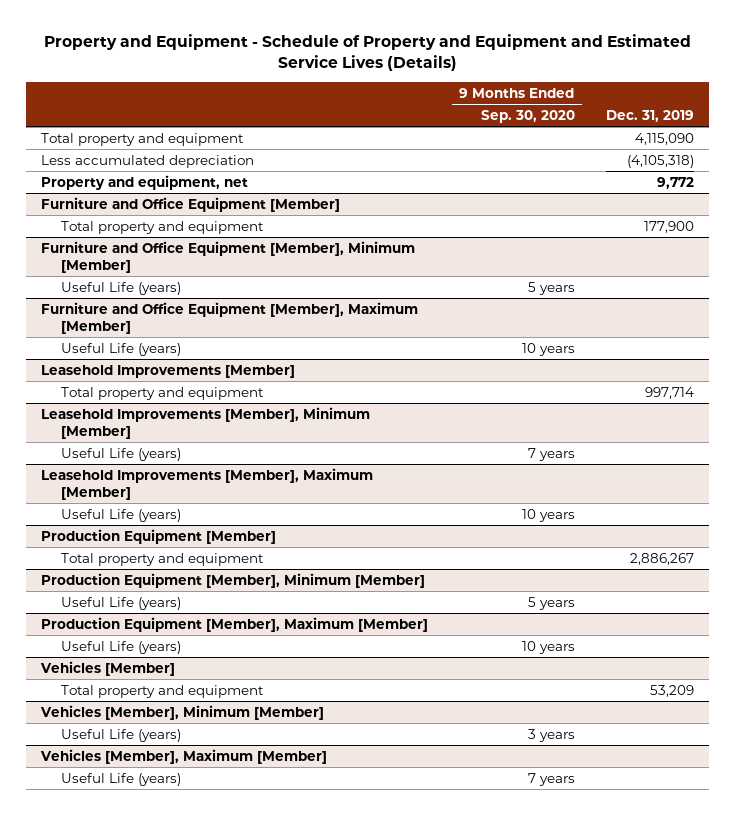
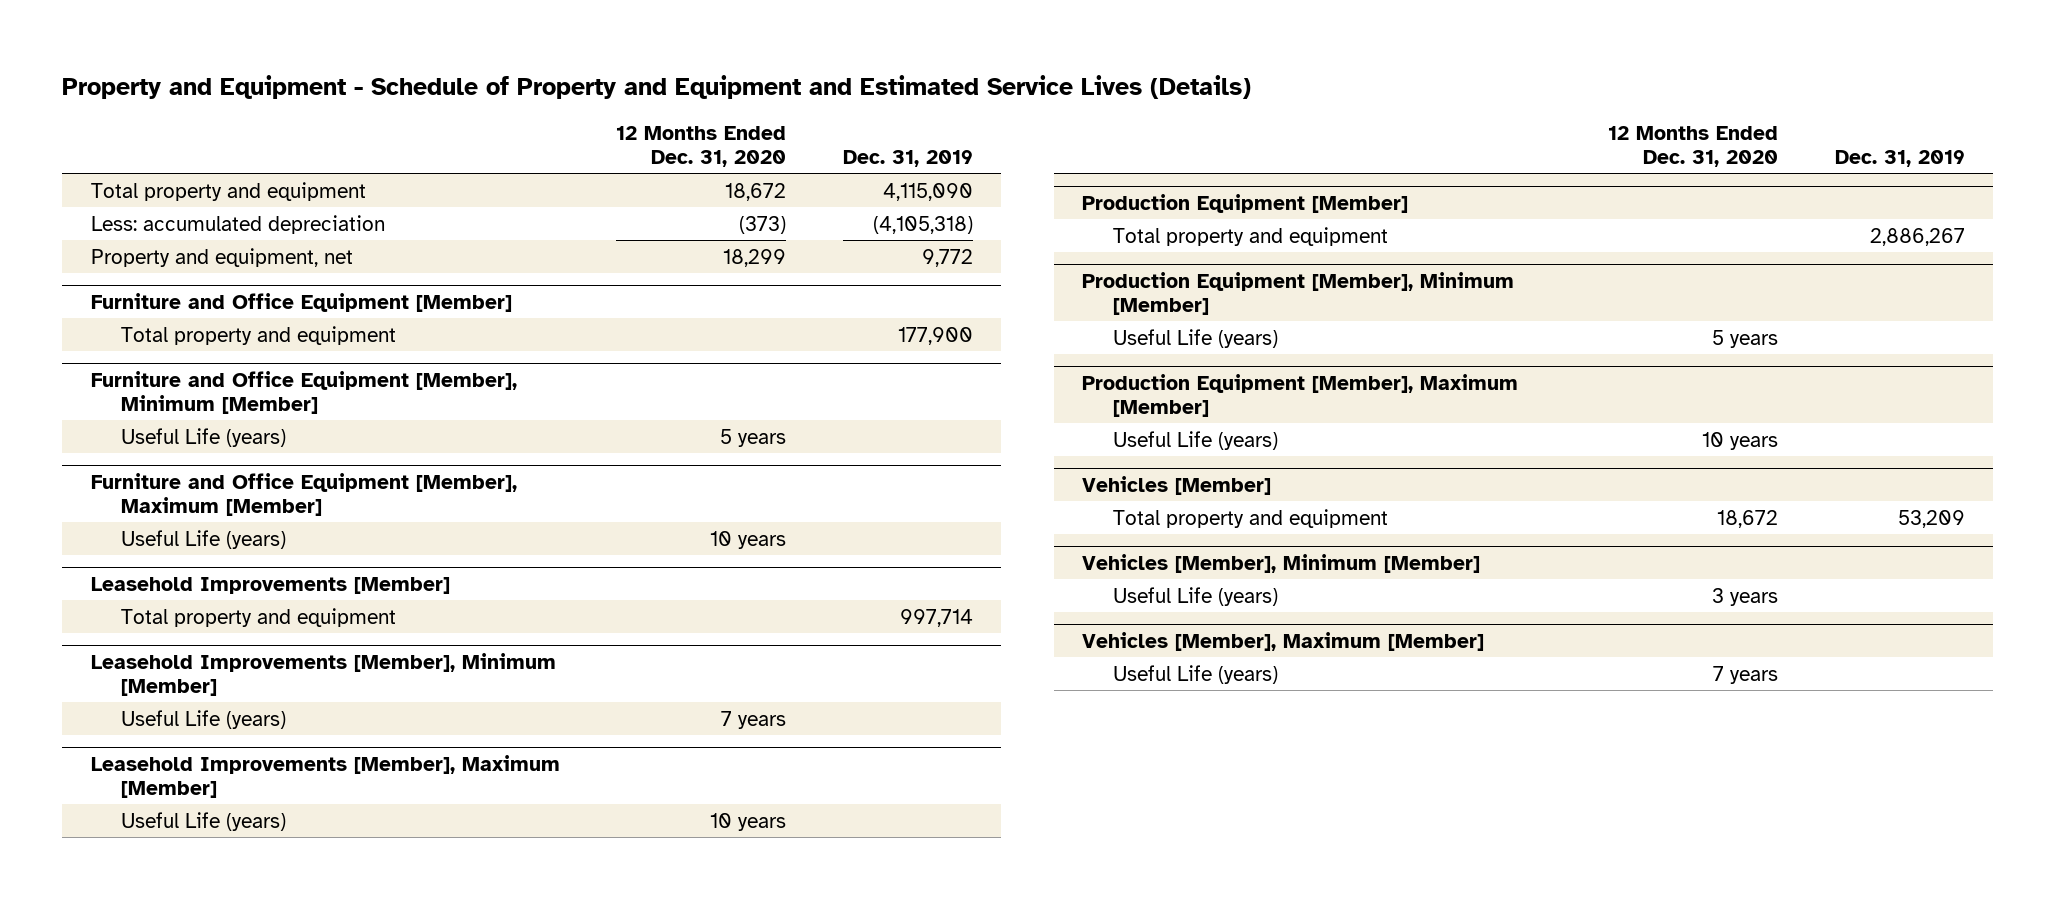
- | 9 Months Ended Sep. 30, 2020 | Dec. 31, 2019
+ | 12 Months Ended Dec. 31, 2020 | Dec. 31, 2019
- Less accumulated depreciation | | (4,105,318)
+ Less: accumulated depreciation | (373) | (4,105,318)

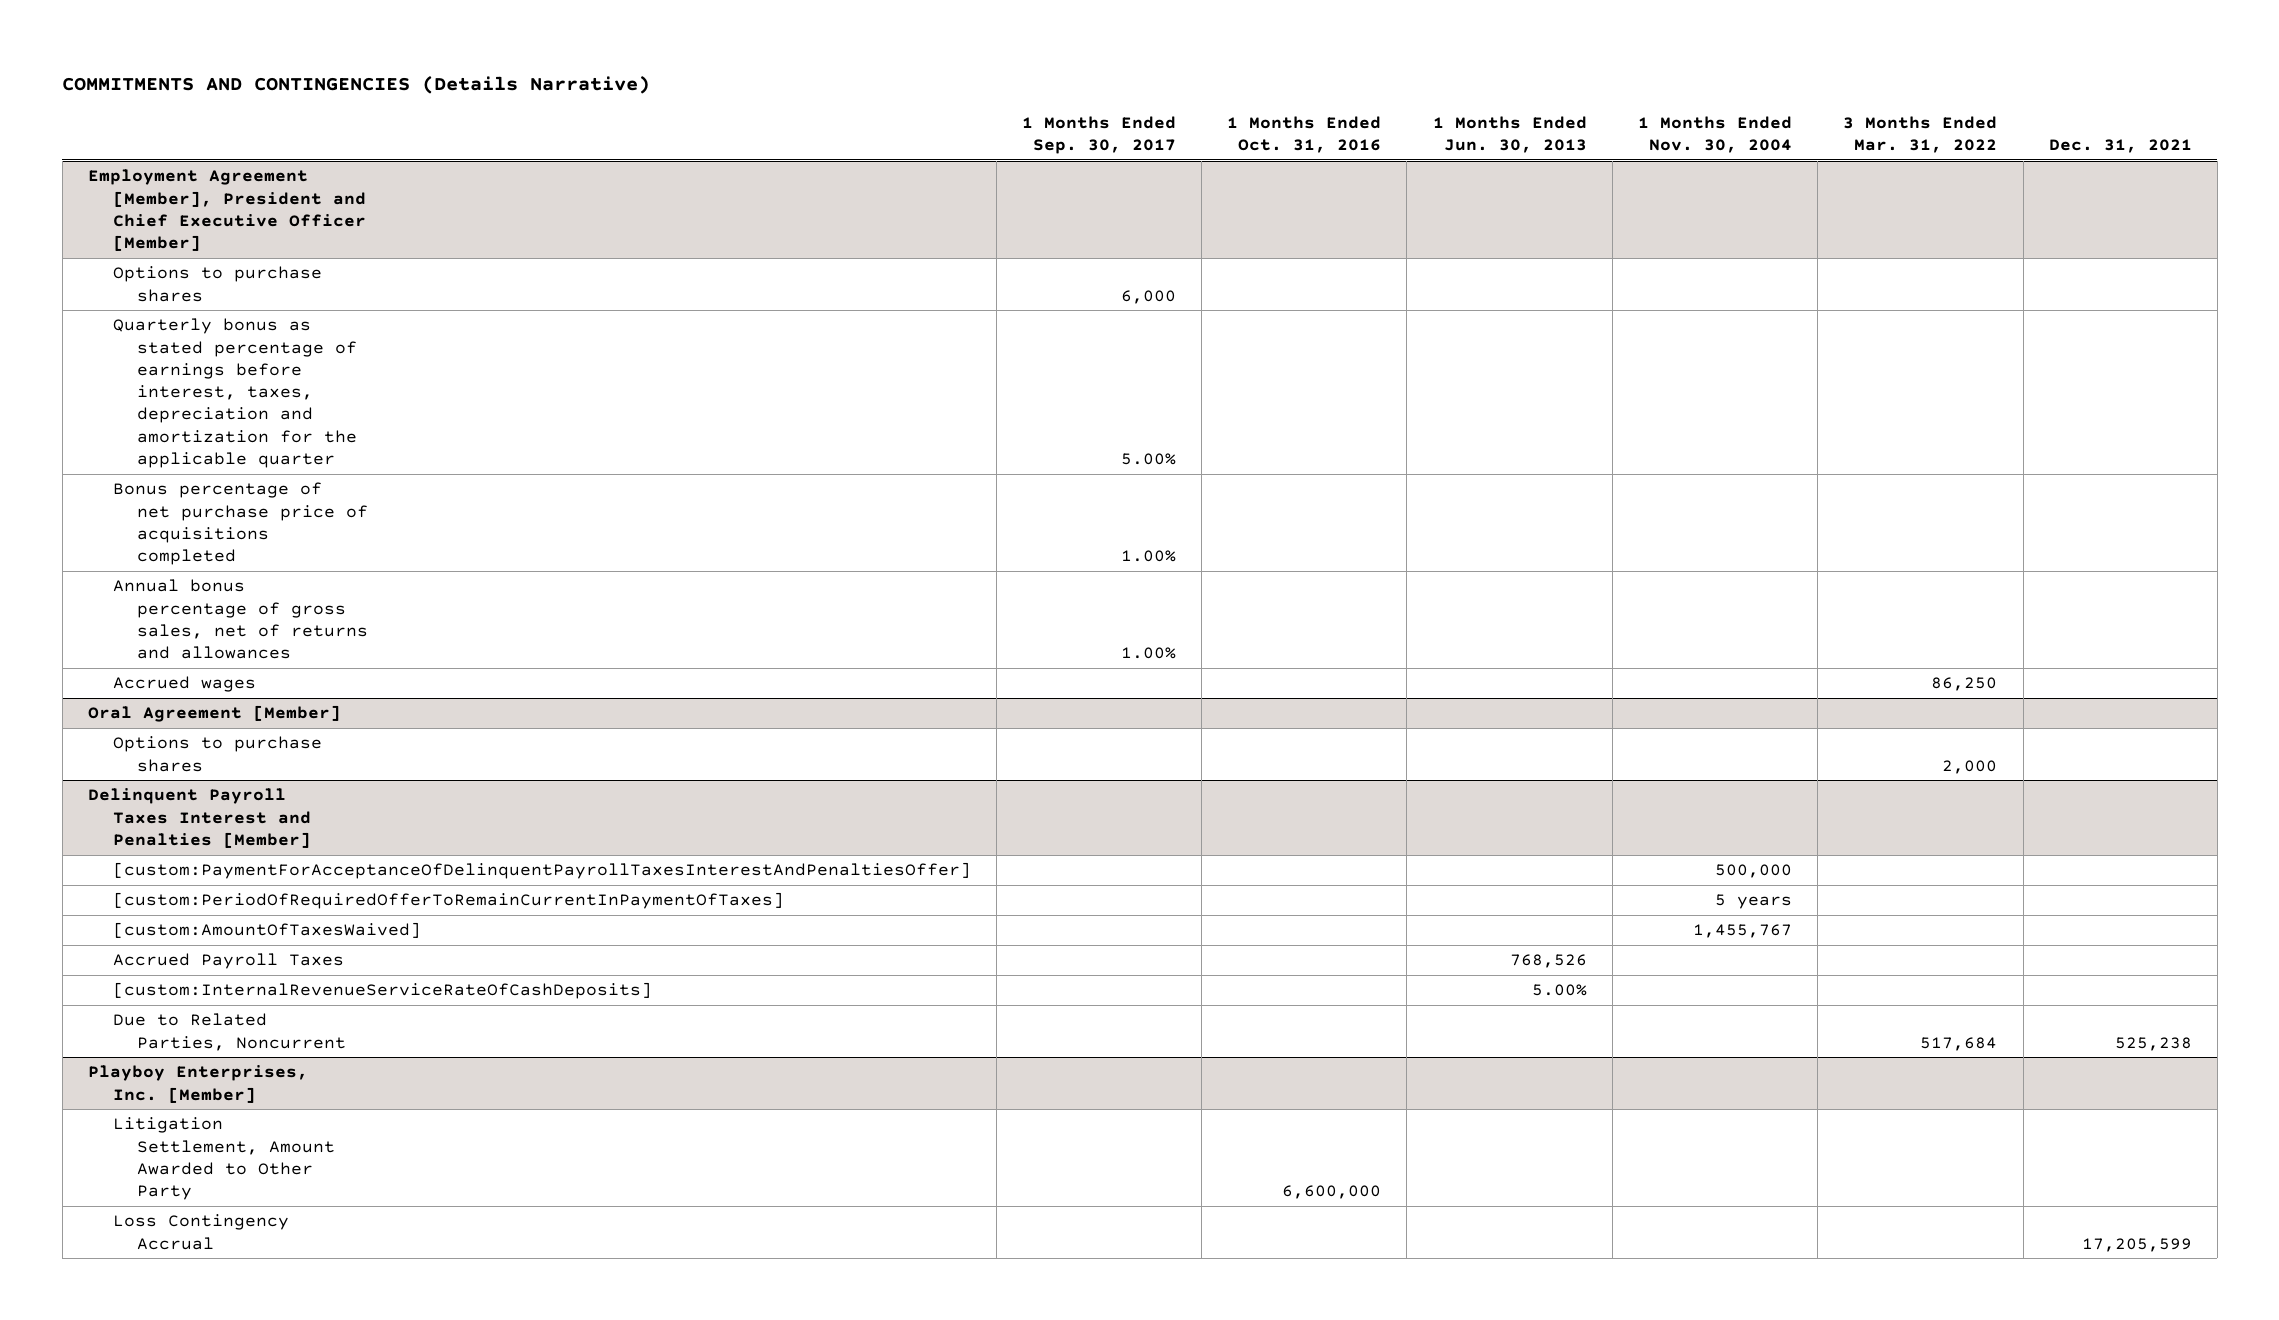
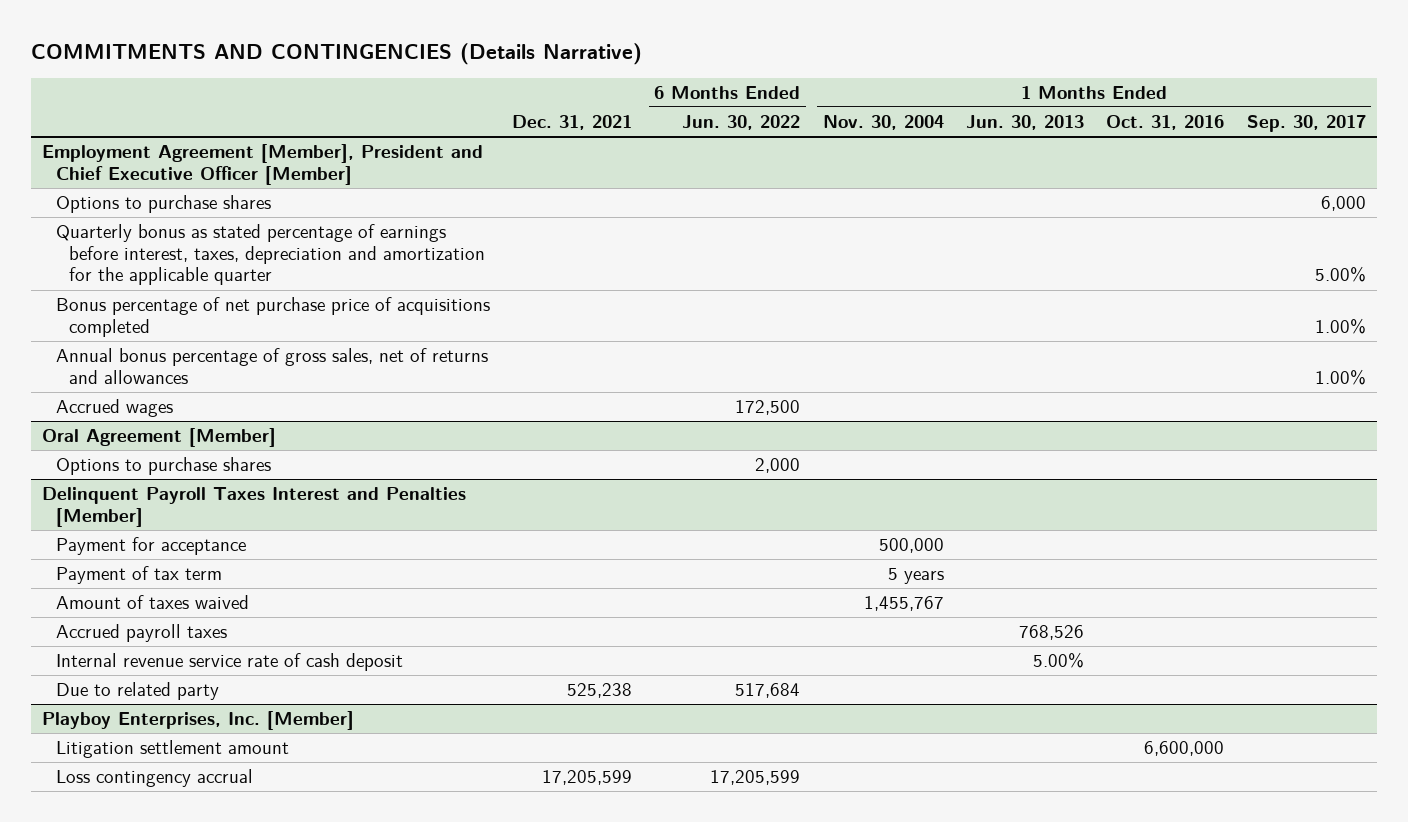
- | 1 Months Ended Sep. 30, 2017 | 1 Months Ended Oct. 31, 2016 | 1 Months Ended Jun. 30, 2013 | 1 Months Ended Nov. 30, 2004 | 3 Months Ended Mar. 31, 2022 | Dec. 31, 2021
+ | Dec. 31, 2021 | 6 Months Ended Jun. 30, 2022 | 1 Months Ended Nov. 30, 2004 | 1 Months Ended Jun. 30, 2013 | 1 Months Ended Oct. 31, 2016 | 1 Months Ended Sep. 30, 2017
@ Delinquent Payroll Taxes Interest and Penalties [Member]
- [custom:PaymentForAcceptanceOfDelinquentPayrollTaxesInterestAndPenaltiesOffer] | | | | 500,000 | |
- [custom:PeriodOfRequiredOfferToRemainCurrentInPaymentOfTaxes] | | | | 5 years | |
- [custom:AmountOfTaxesWaived] | | | | 1,455,767 | |
- Accrued Payroll Taxes | | | 768,526 | | |
- [custom:InternalRevenueServiceRateOfCashDeposits] | | | 5.00% | | |
- Due to Related Parties, Noncurrent | | | | | 517,684 | 525,238
+ Payment for acceptance | | | 500,000 | | |
+ Payment of tax term | | | 5 years | | |
+ Amount of taxes waived | | | 1,455,767 | | |
+ Accrued payroll taxes | | | | 768,526 | |
+ Internal revenue service rate of cash deposit | | | | 5.00% | |
+ Due to related party | 525,238 | 517,684 | | | |
@ Playboy Enterprises, Inc. [Member]
- Litigation Settlement, Amount Awarded to Other Party | | 6,600,000 | | | |
- Loss Contingency Accrual | | | | | | 17,205,599
+ Litigation settlement amount | | | | | 6,600,000 |
+ Loss contingency accrual | 17,205,599 | 17,205,599 | | | |

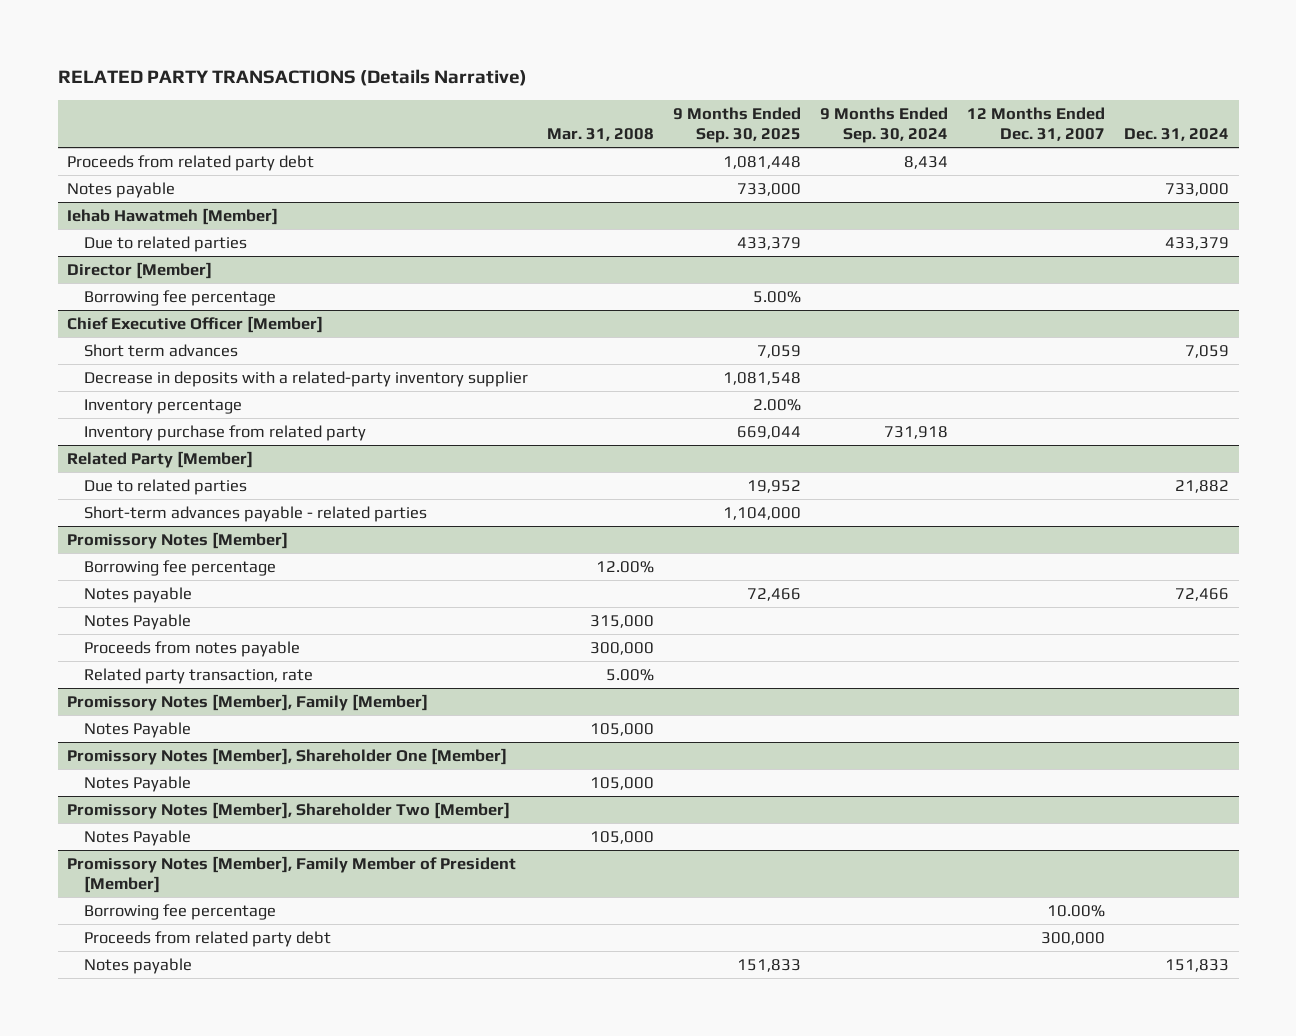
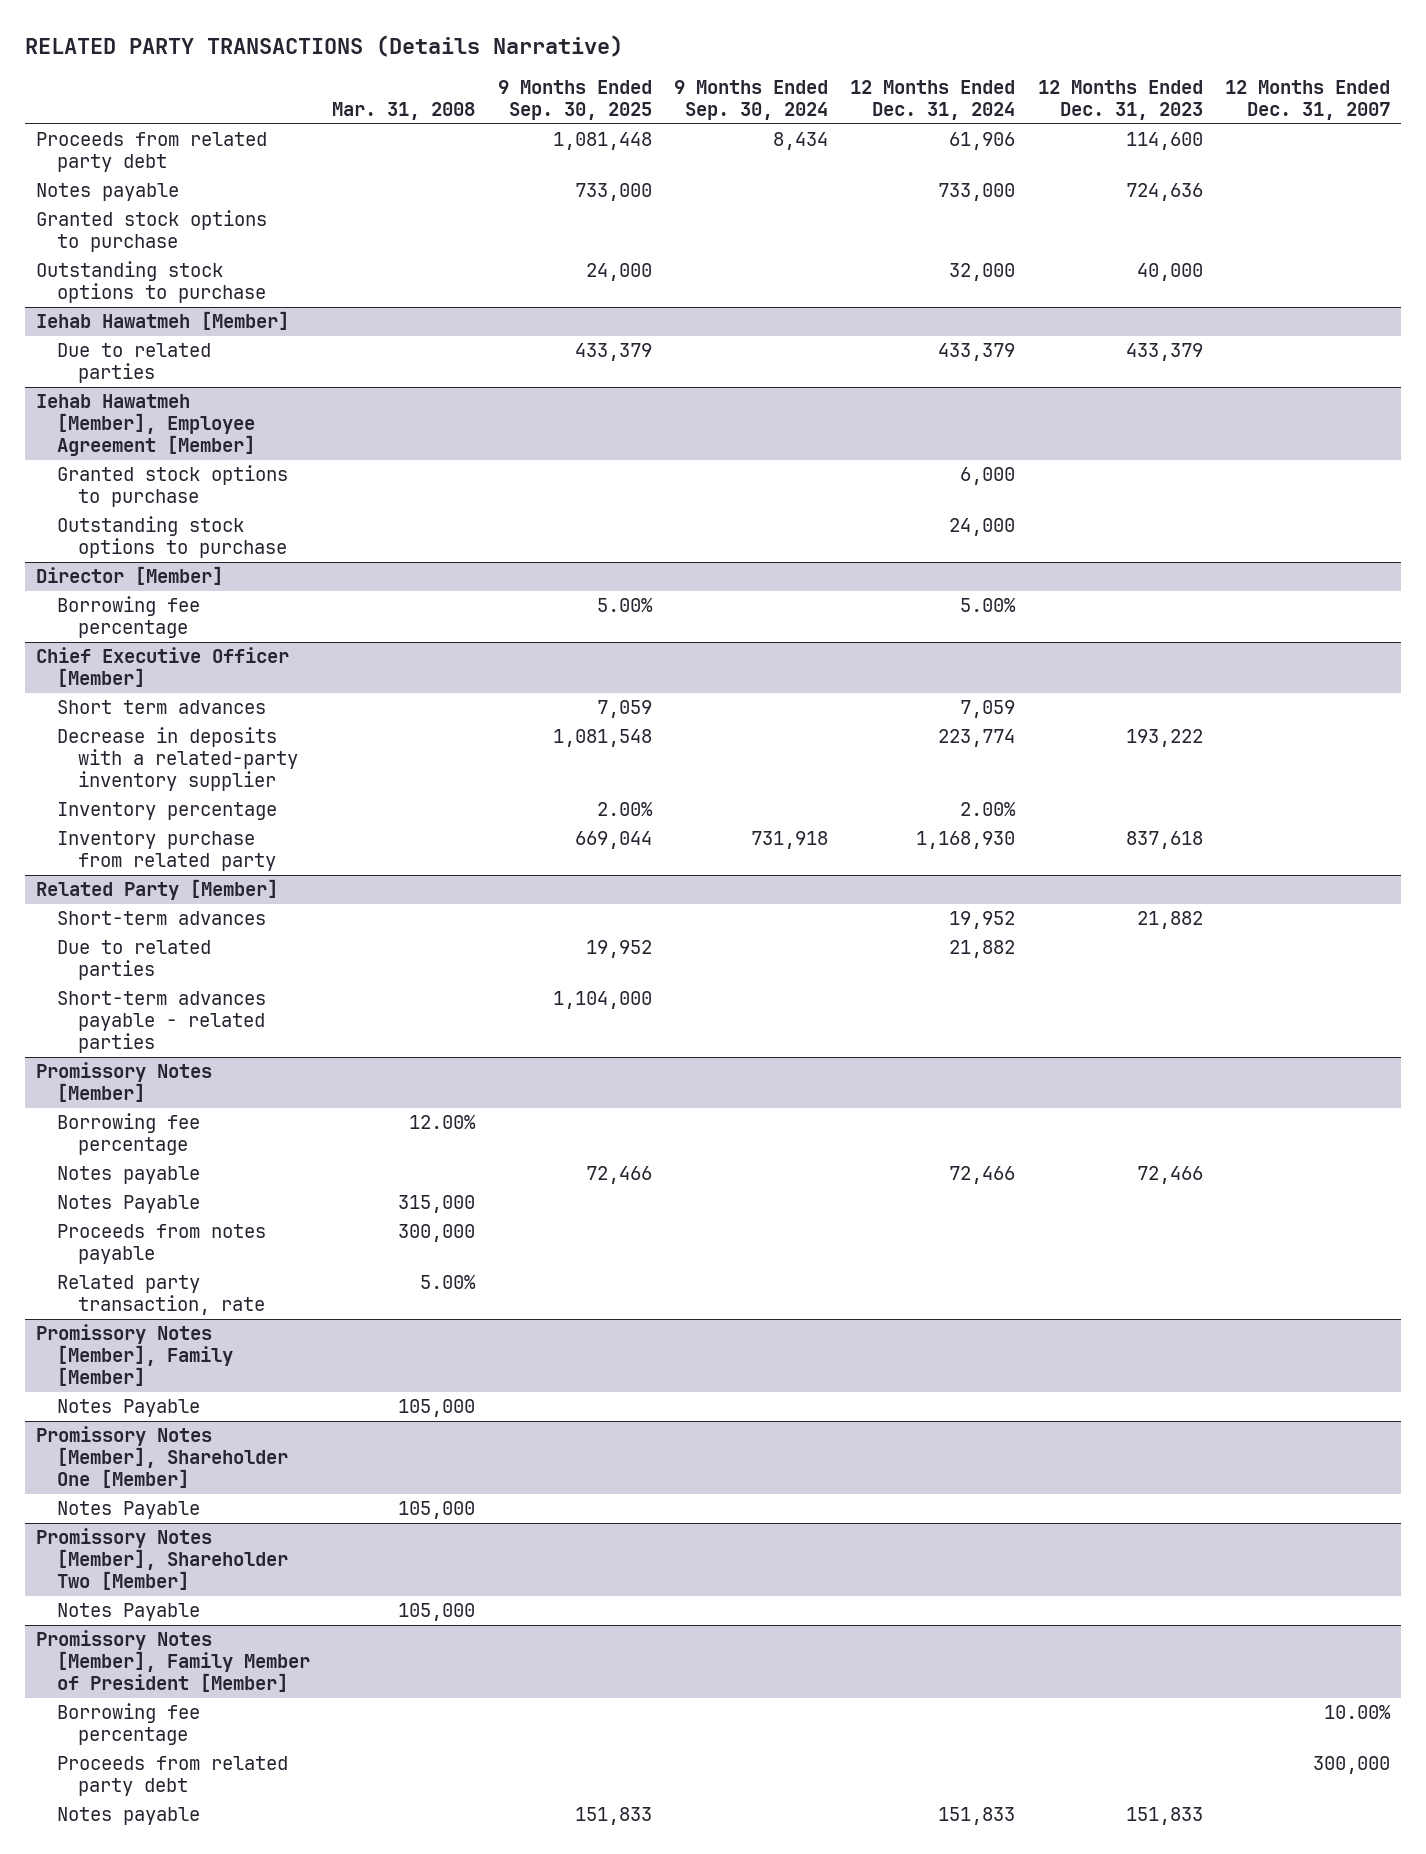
- | Mar. 31, 2008 | 9 Months Ended Sep. 30, 2025 | 9 Months Ended Sep. 30, 2024 | 12 Months Ended Dec. 31, 2007 | Dec. 31, 2024
+ | Mar. 31, 2008 | 9 Months Ended Sep. 30, 2025 | 9 Months Ended Sep. 30, 2024 | 12 Months Ended Dec. 31, 2024 | 12 Months Ended Dec. 31, 2023 | 12 Months Ended Dec. 31, 2007
+ Granted stock options to purchase
+ Outstanding stock options to purchase | | 24,000 | | 32,000 | 40,000 |
+ Iehab Hawatmeh [Member], Employee Agreement [Member]
+ Granted stock options to purchase | | | | 6,000 | |
+ Outstanding stock options to purchase | | | | 24,000 | |
@ Related Party [Member]
+ Short-term advances | | | | 19,952 | 21,882 |

